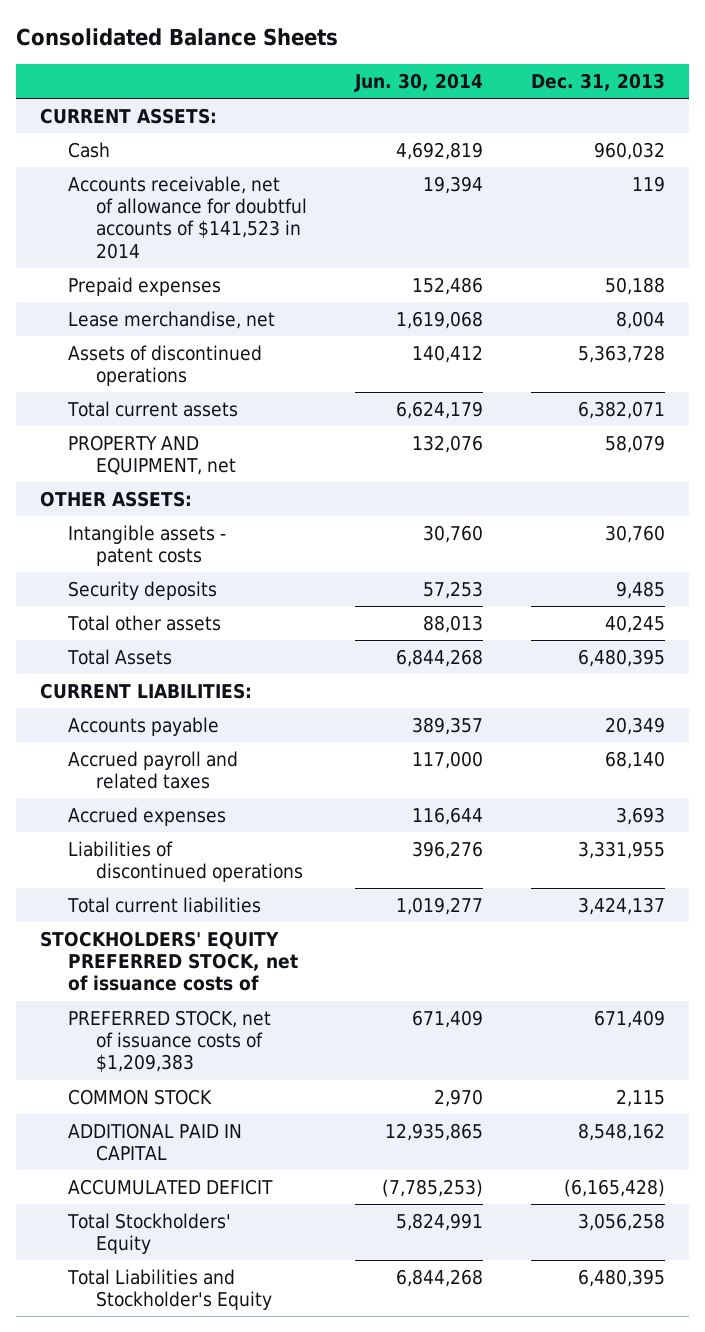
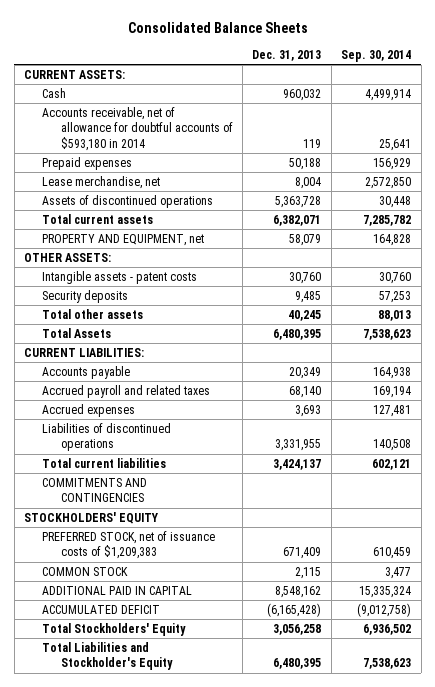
- | Jun. 30, 2014 | Dec. 31, 2013
+ | Dec. 31, 2013 | Sep. 30, 2014
- Accounts receivable, net of allowance for doubtful accounts of $141,523 in 2014 | 19,394 | 119
+ Accounts receivable, net of allowance for doubtful accounts of $593,180 in 2014 | 119 | 25,641
- STOCKHOLDERS' EQUITY PREFERRED STOCK, net of issuance costs of
+ COMMITMENTS AND CONTINGENCIES
+ STOCKHOLDERS' EQUITY

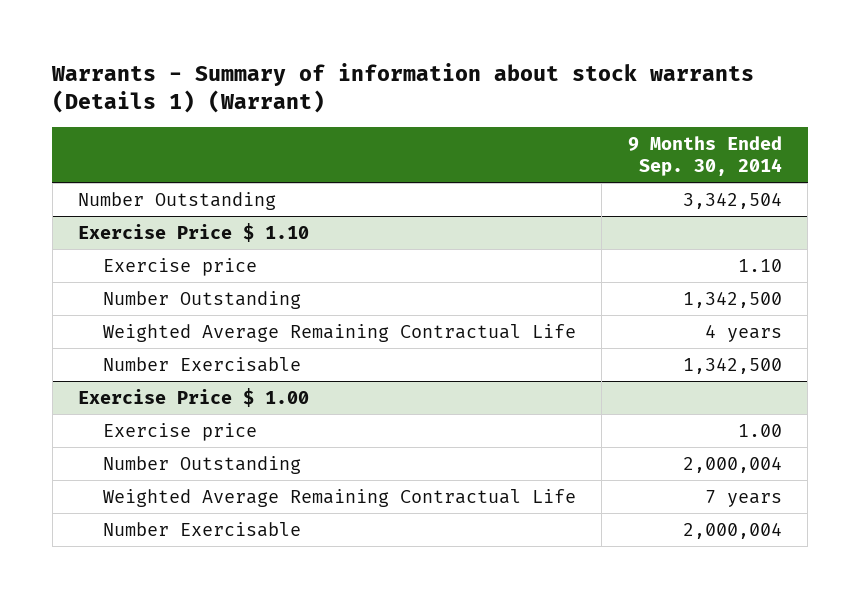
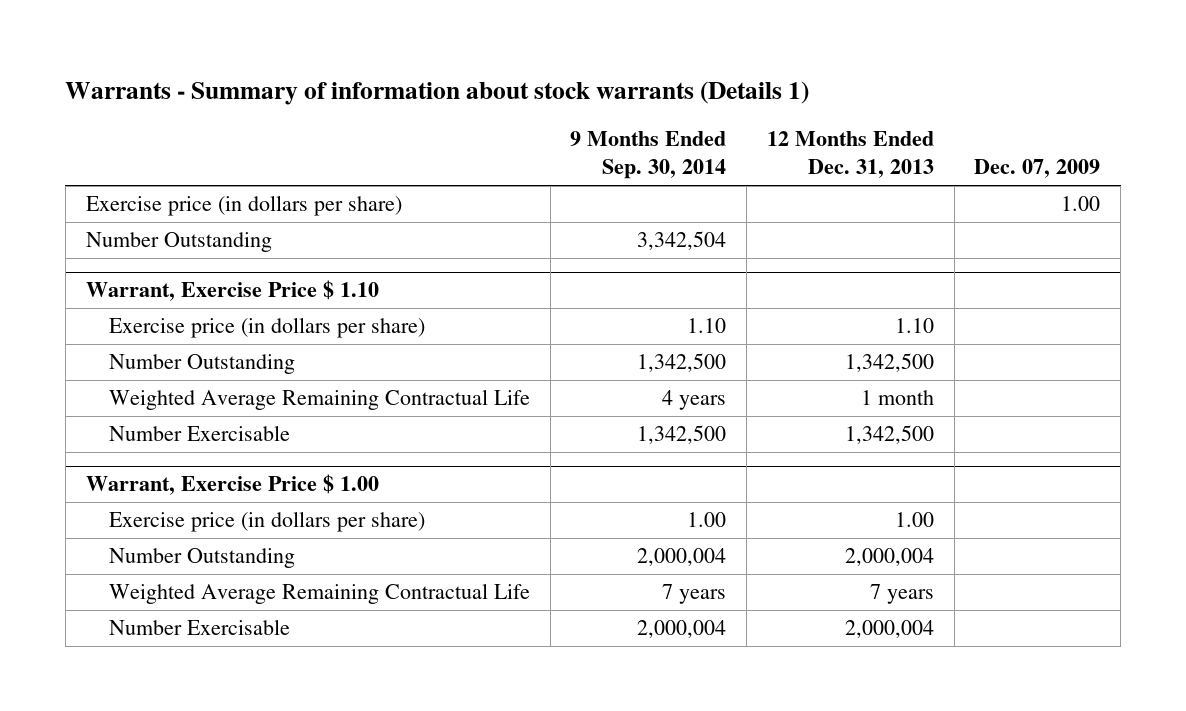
- Warrants - Summary of information about stock warrants (Details 1) (Warrant)
+ Warrants - Summary of information about stock warrants (Details 1)
- | 9 Months Ended Sep. 30, 2014
+ | 9 Months Ended Sep. 30, 2014 | 12 Months Ended Dec. 31, 2013 | Dec. 07, 2009
+ Exercise price (in dollars per share) | | | 1.00
- Exercise Price $ 1.10
- Exercise price | 1.10
+ Warrant, Exercise Price $ 1.10
+ Exercise price (in dollars per share) | 1.10 | 1.10 |
- Exercise Price $ 1.00
- Exercise price | 1.00
+ Warrant, Exercise Price $ 1.00
+ Exercise price (in dollars per share) | 1.00 | 1.00 |

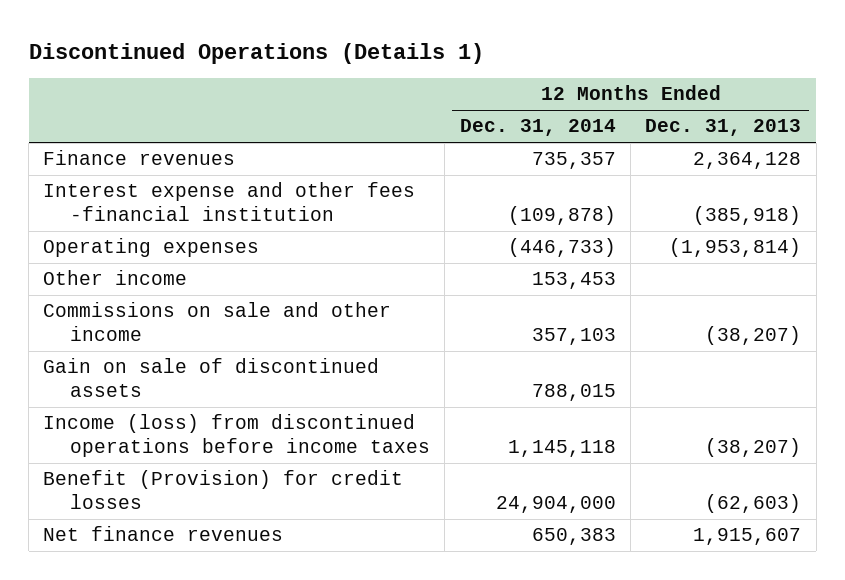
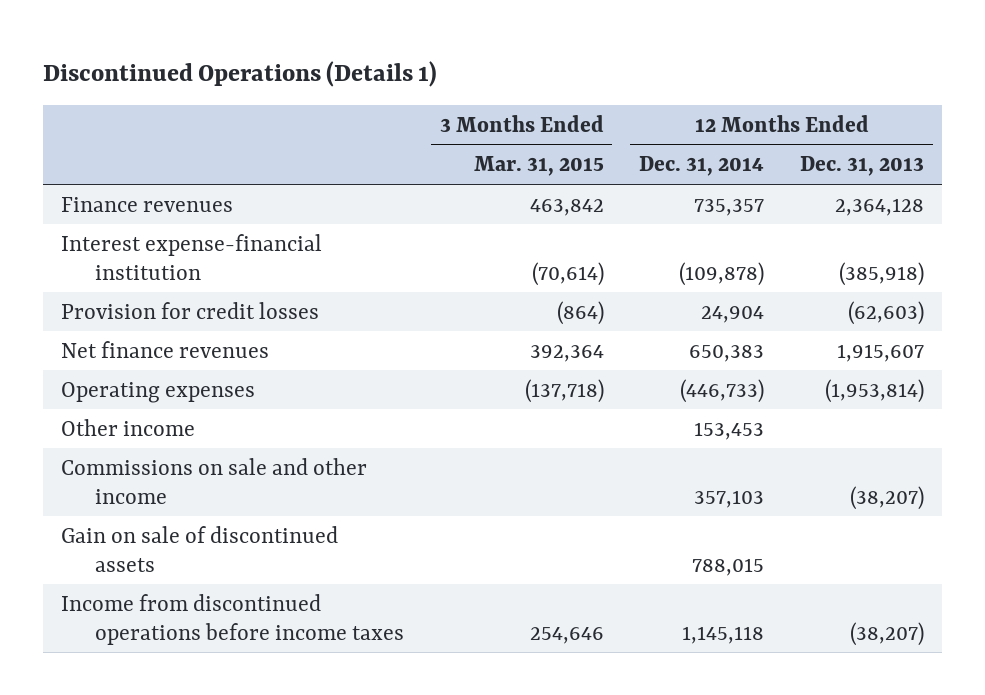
- | 12 Months Ended Dec. 31, 2014 | 12 Months Ended Dec. 31, 2013
+ | 3 Months Ended Mar. 31, 2015 | 12 Months Ended Dec. 31, 2014 | 12 Months Ended Dec. 31, 2013
- Interest expense and other fees -financial institution | (109,878) | (385,918)
+ Interest expense-financial institution | (70,614) | (109,878) | (385,918)
+ Provision for credit losses | (864) | 24,904 | (62,603)
moved up: Net finance revenues | 392,364 | 650,383 | 1,915,607
- Income (loss) from discontinued operations before income taxes | 1,145,118 | (38,207)
- Benefit (Provision) for credit losses | 24,904,000 | (62,603)
+ Income from discontinued operations before income taxes | 254,646 | 1,145,118 | (38,207)

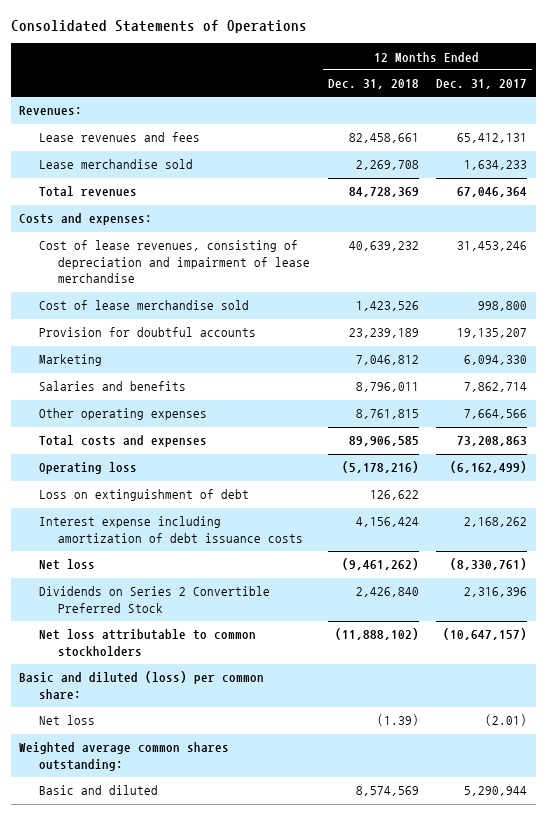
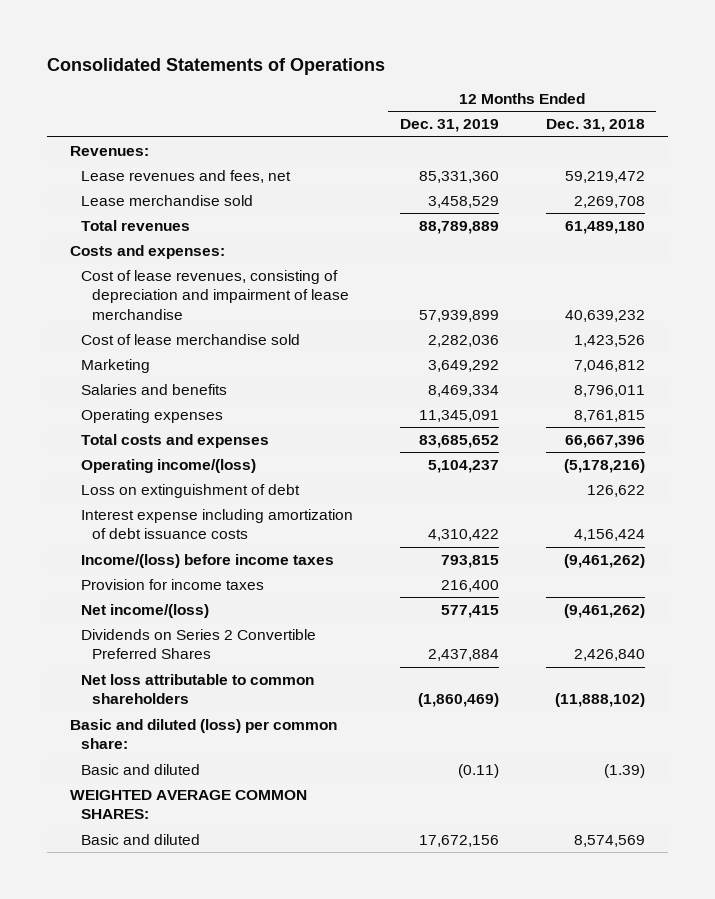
- | 12 Months Ended Dec. 31, 2018 | 12 Months Ended Dec. 31, 2017
+ | 12 Months Ended Dec. 31, 2019 | 12 Months Ended Dec. 31, 2018
- Lease revenues and fees | 82,458,661 | 65,412,131
+ Lease revenues and fees, net | 85,331,360 | 59,219,472
- Total revenues | 84,728,369 | 67,046,364
+ Total revenues | 88,789,889 | 61,489,180
- Provision for doubtful accounts | 23,239,189 | 19,135,207
- Other operating expenses | 8,761,815 | 7,664,566
- Total costs and expenses | 89,906,585 | 73,208,863
- Operating loss | (5,178,216) | (6,162,499)
+ Operating expenses | 11,345,091 | 8,761,815
+ Total costs and expenses | 83,685,652 | 66,667,396
+ Operating income/(loss) | 5,104,237 | (5,178,216)
- Net loss | (9,461,262) | (8,330,761)
- Dividends on Series 2 Convertible Preferred Stock | 2,426,840 | 2,316,396
- Net loss attributable to common stockholders | (11,888,102) | (10,647,157)
+ Income/(loss) before income taxes | 793,815 | (9,461,262)
+ Provision for income taxes | 216,400 |
+ Net income/(loss) | 577,415 | (9,461,262)
+ Dividends on Series 2 Convertible Preferred Shares | 2,437,884 | 2,426,840
+ Net loss attributable to common shareholders | (1,860,469) | (11,888,102)
- Net loss | (1.39) | (2.01)
- Weighted average common shares outstanding:
+ Basic and diluted | (0.11) | (1.39)
+ WEIGHTED AVERAGE COMMON SHARES:

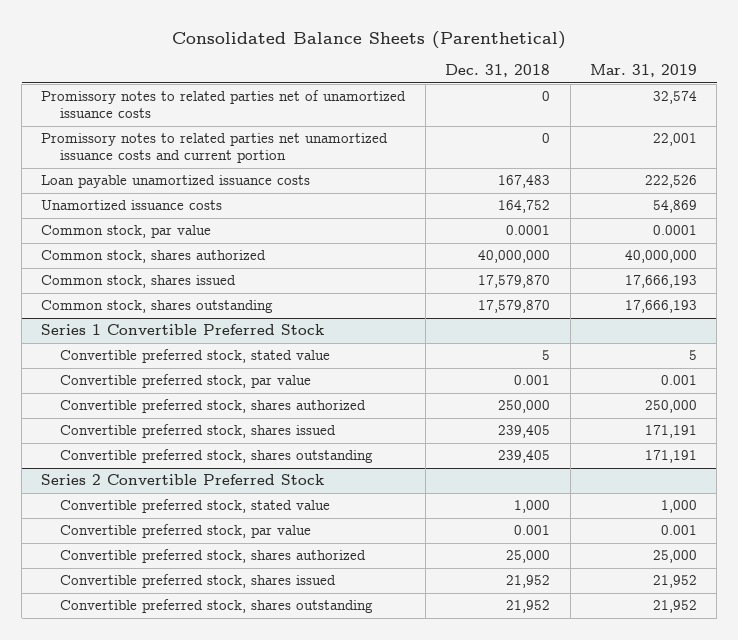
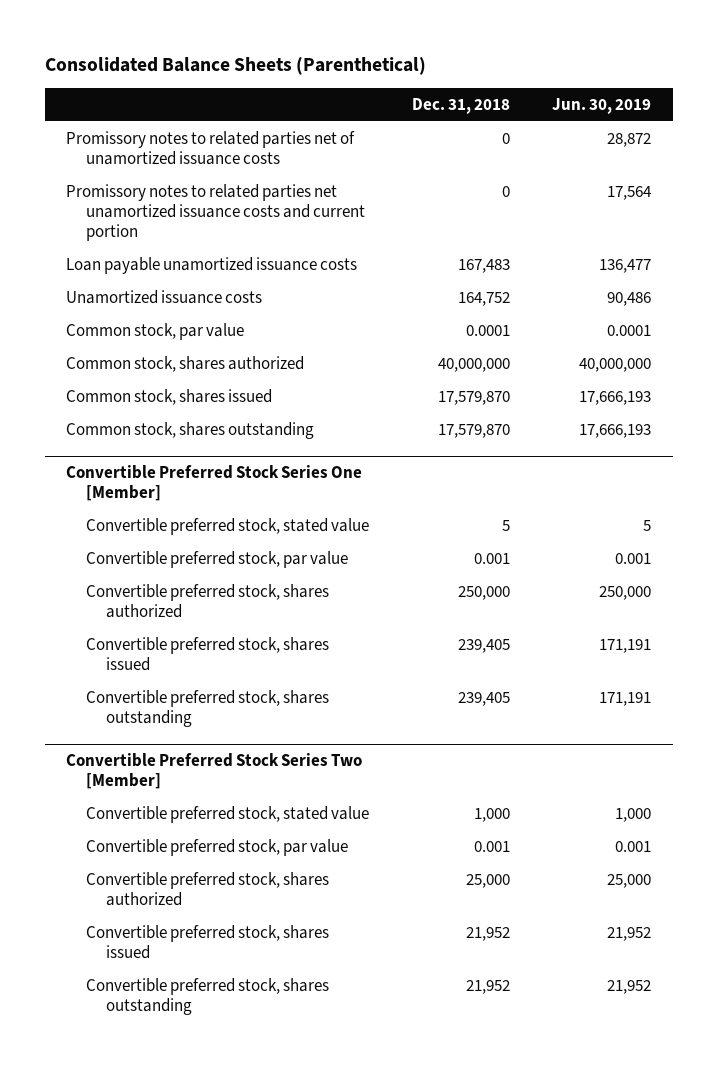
- | Dec. 31, 2018 | Mar. 31, 2019
+ | Dec. 31, 2018 | Jun. 30, 2019
- Series 1 Convertible Preferred Stock
+ Convertible Preferred Stock Series One [Member]
- Series 2 Convertible Preferred Stock
+ Convertible Preferred Stock Series Two [Member]

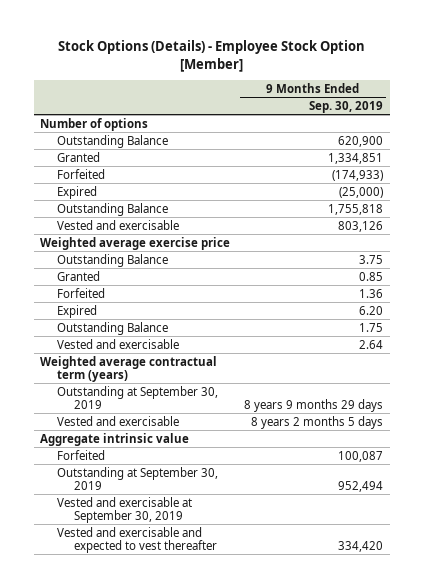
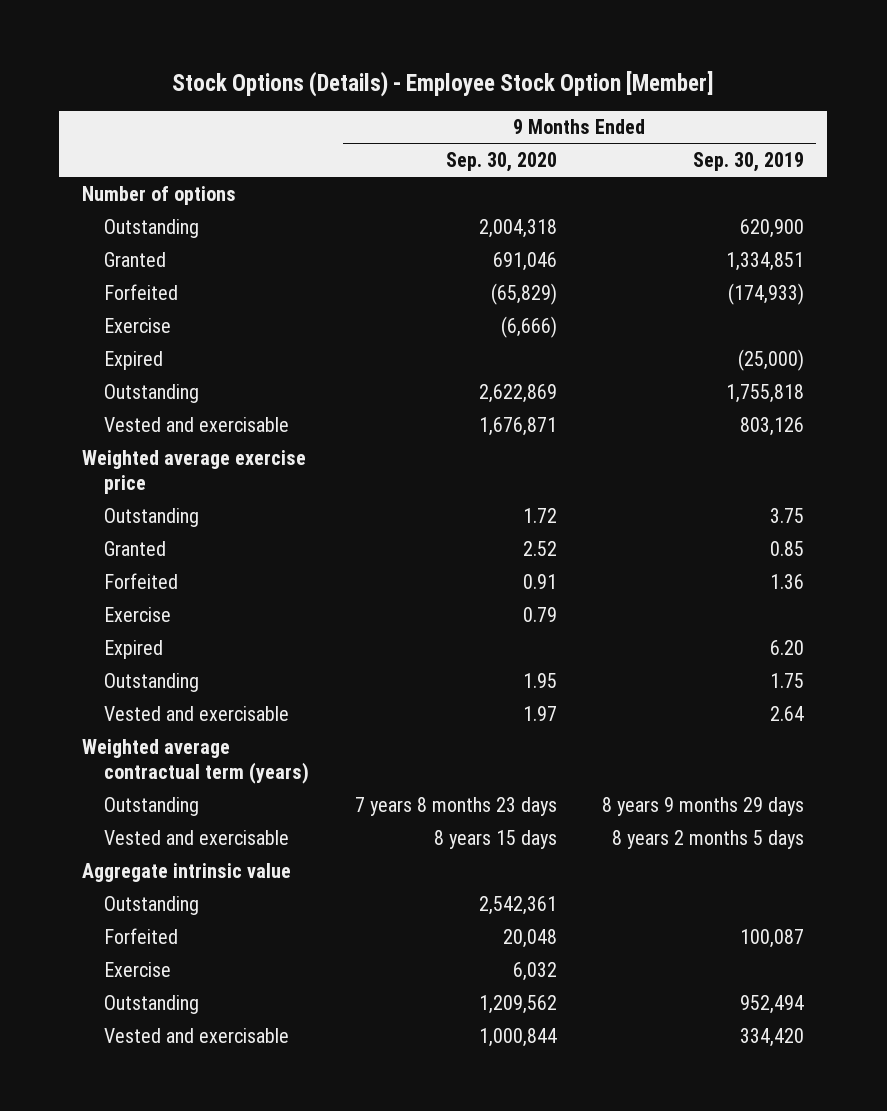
- | 9 Months Ended Sep. 30, 2019
+ | 9 Months Ended Sep. 30, 2020 | 9 Months Ended Sep. 30, 2019
- Outstanding Balance | 620,900
+ Outstanding | 2,004,318 | 620,900
+ Exercise | (6,666) |
- Outstanding Balance | 1,755,818
+ Outstanding | 2,622,869 | 1,755,818
- Outstanding Balance | 3.75
+ Outstanding | 1.72 | 3.75
+ Exercise | 0.79 |
- Outstanding Balance | 1.75
+ Outstanding | 1.95 | 1.75
- Outstanding at September 30, 2019 | 8 years 9 months 29 days
+ Outstanding | 7 years 8 months 23 days | 8 years 9 months 29 days
+ Outstanding | 2,542,361 |
- Outstanding at September 30, 2019 | 952,494
- Vested and exercisable at September 30, 2019
- Vested and exercisable and expected to vest thereafter | 334,420
+ Exercise | 6,032 |
+ Outstanding | 1,209,562 | 952,494
+ Vested and exercisable | 1,000,844 | 334,420

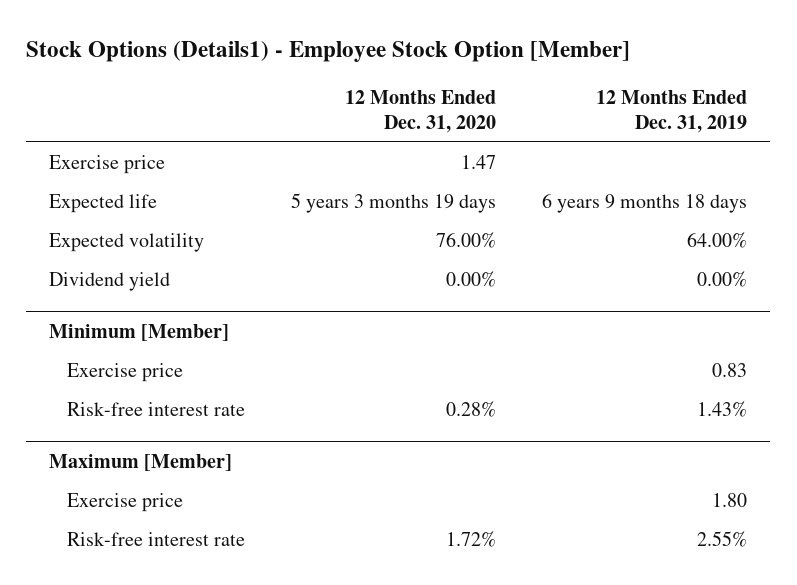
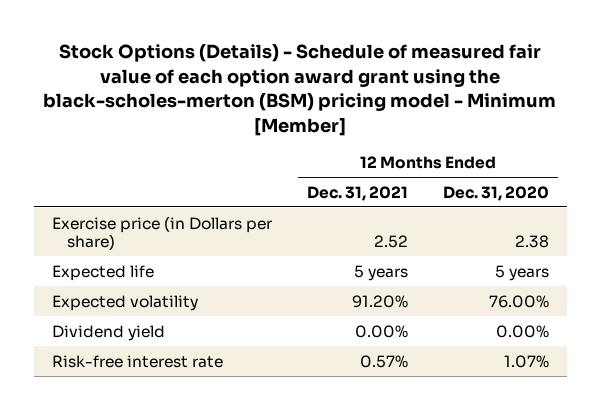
- Stock Options (Details1) - Employee Stock Option [Member]
+ Stock Options (Details) - Schedule of measured fair value of each option award grant using the black-scholes-merton (BSM) pricing model - Minimum [Member]
- | 12 Months Ended Dec. 31, 2020 | 12 Months Ended Dec. 31, 2019
+ | 12 Months Ended Dec. 31, 2021 | 12 Months Ended Dec. 31, 2020
- Exercise price | 1.47 |
- Expected life | 5 years 3 months 19 days | 6 years 9 months 18 days
+ Exercise price (in Dollars per share) | 2.52 | 2.38
+ Expected life | 5 years | 5 years
- Minimum [Member]
- Exercise price | | 0.83
- Risk-free interest rate | 0.28% | 1.43%
- Maximum [Member]
- Exercise price | | 1.80
- Risk-free interest rate | 1.72% | 2.55%
+ Risk-free interest rate | 0.57% | 1.07%

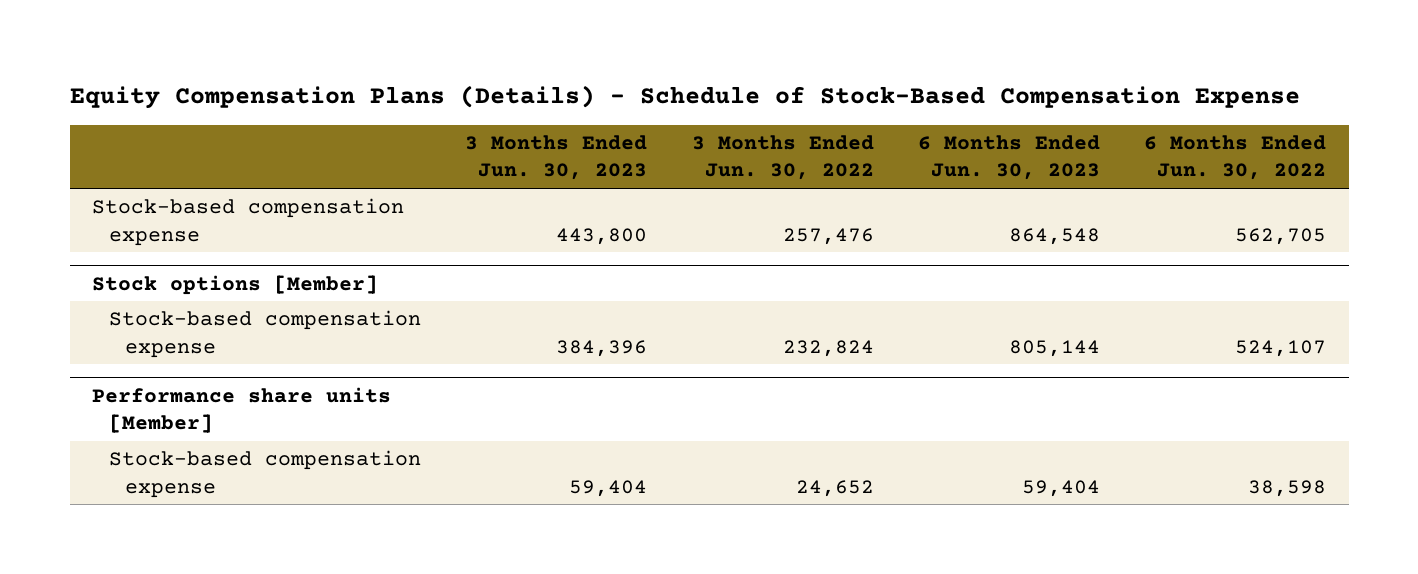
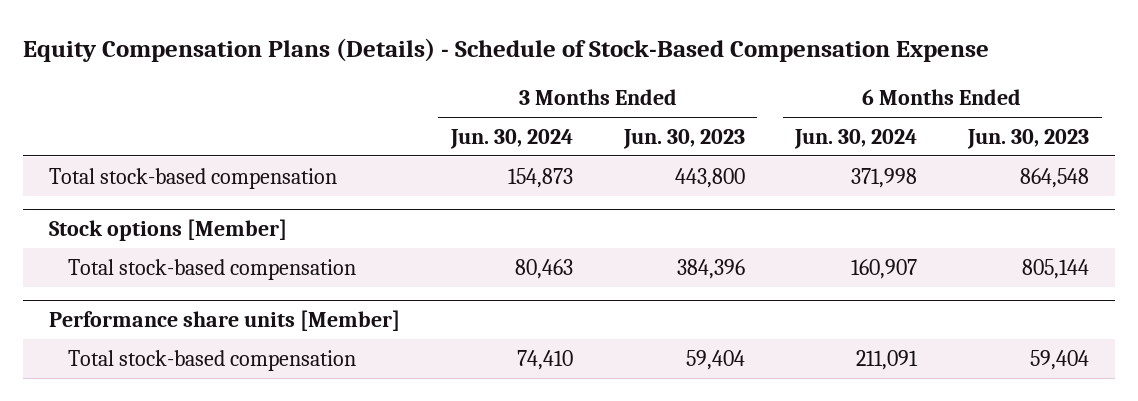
- | 3 Months Ended Jun. 30, 2023 | 3 Months Ended Jun. 30, 2022 | 6 Months Ended Jun. 30, 2023 | 6 Months Ended Jun. 30, 2022
+ | 3 Months Ended Jun. 30, 2024 | 3 Months Ended Jun. 30, 2023 | 6 Months Ended Jun. 30, 2024 | 6 Months Ended Jun. 30, 2023
- Stock-based compensation expense | 443,800 | 257,476 | 864,548 | 562,705
+ Total stock-based compensation | 154,873 | 443,800 | 371,998 | 864,548
@ Stock options [Member]
- Stock-based compensation expense | 384,396 | 232,824 | 805,144 | 524,107
+ Total stock-based compensation | 80,463 | 384,396 | 160,907 | 805,144
@ Performance share units [Member]
- Stock-based compensation expense | 59,404 | 24,652 | 59,404 | 38,598
+ Total stock-based compensation | 74,410 | 59,404 | 211,091 | 59,404

